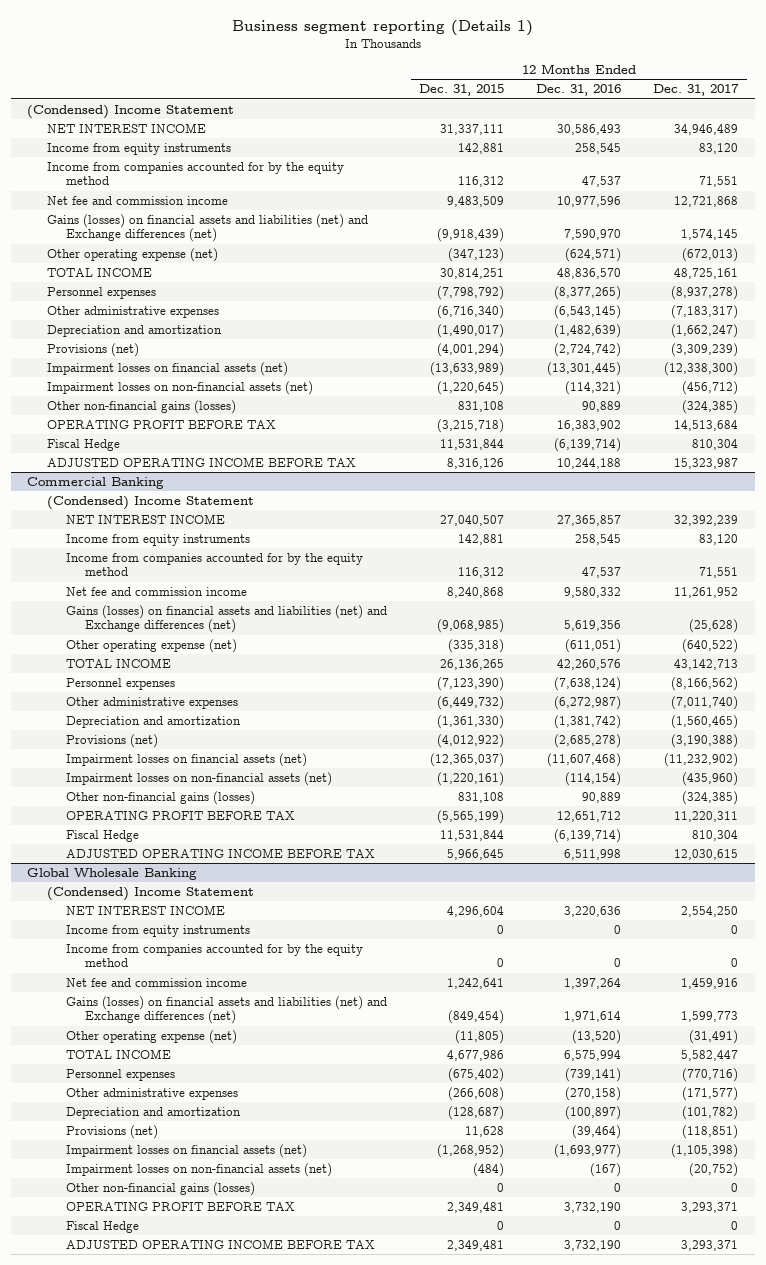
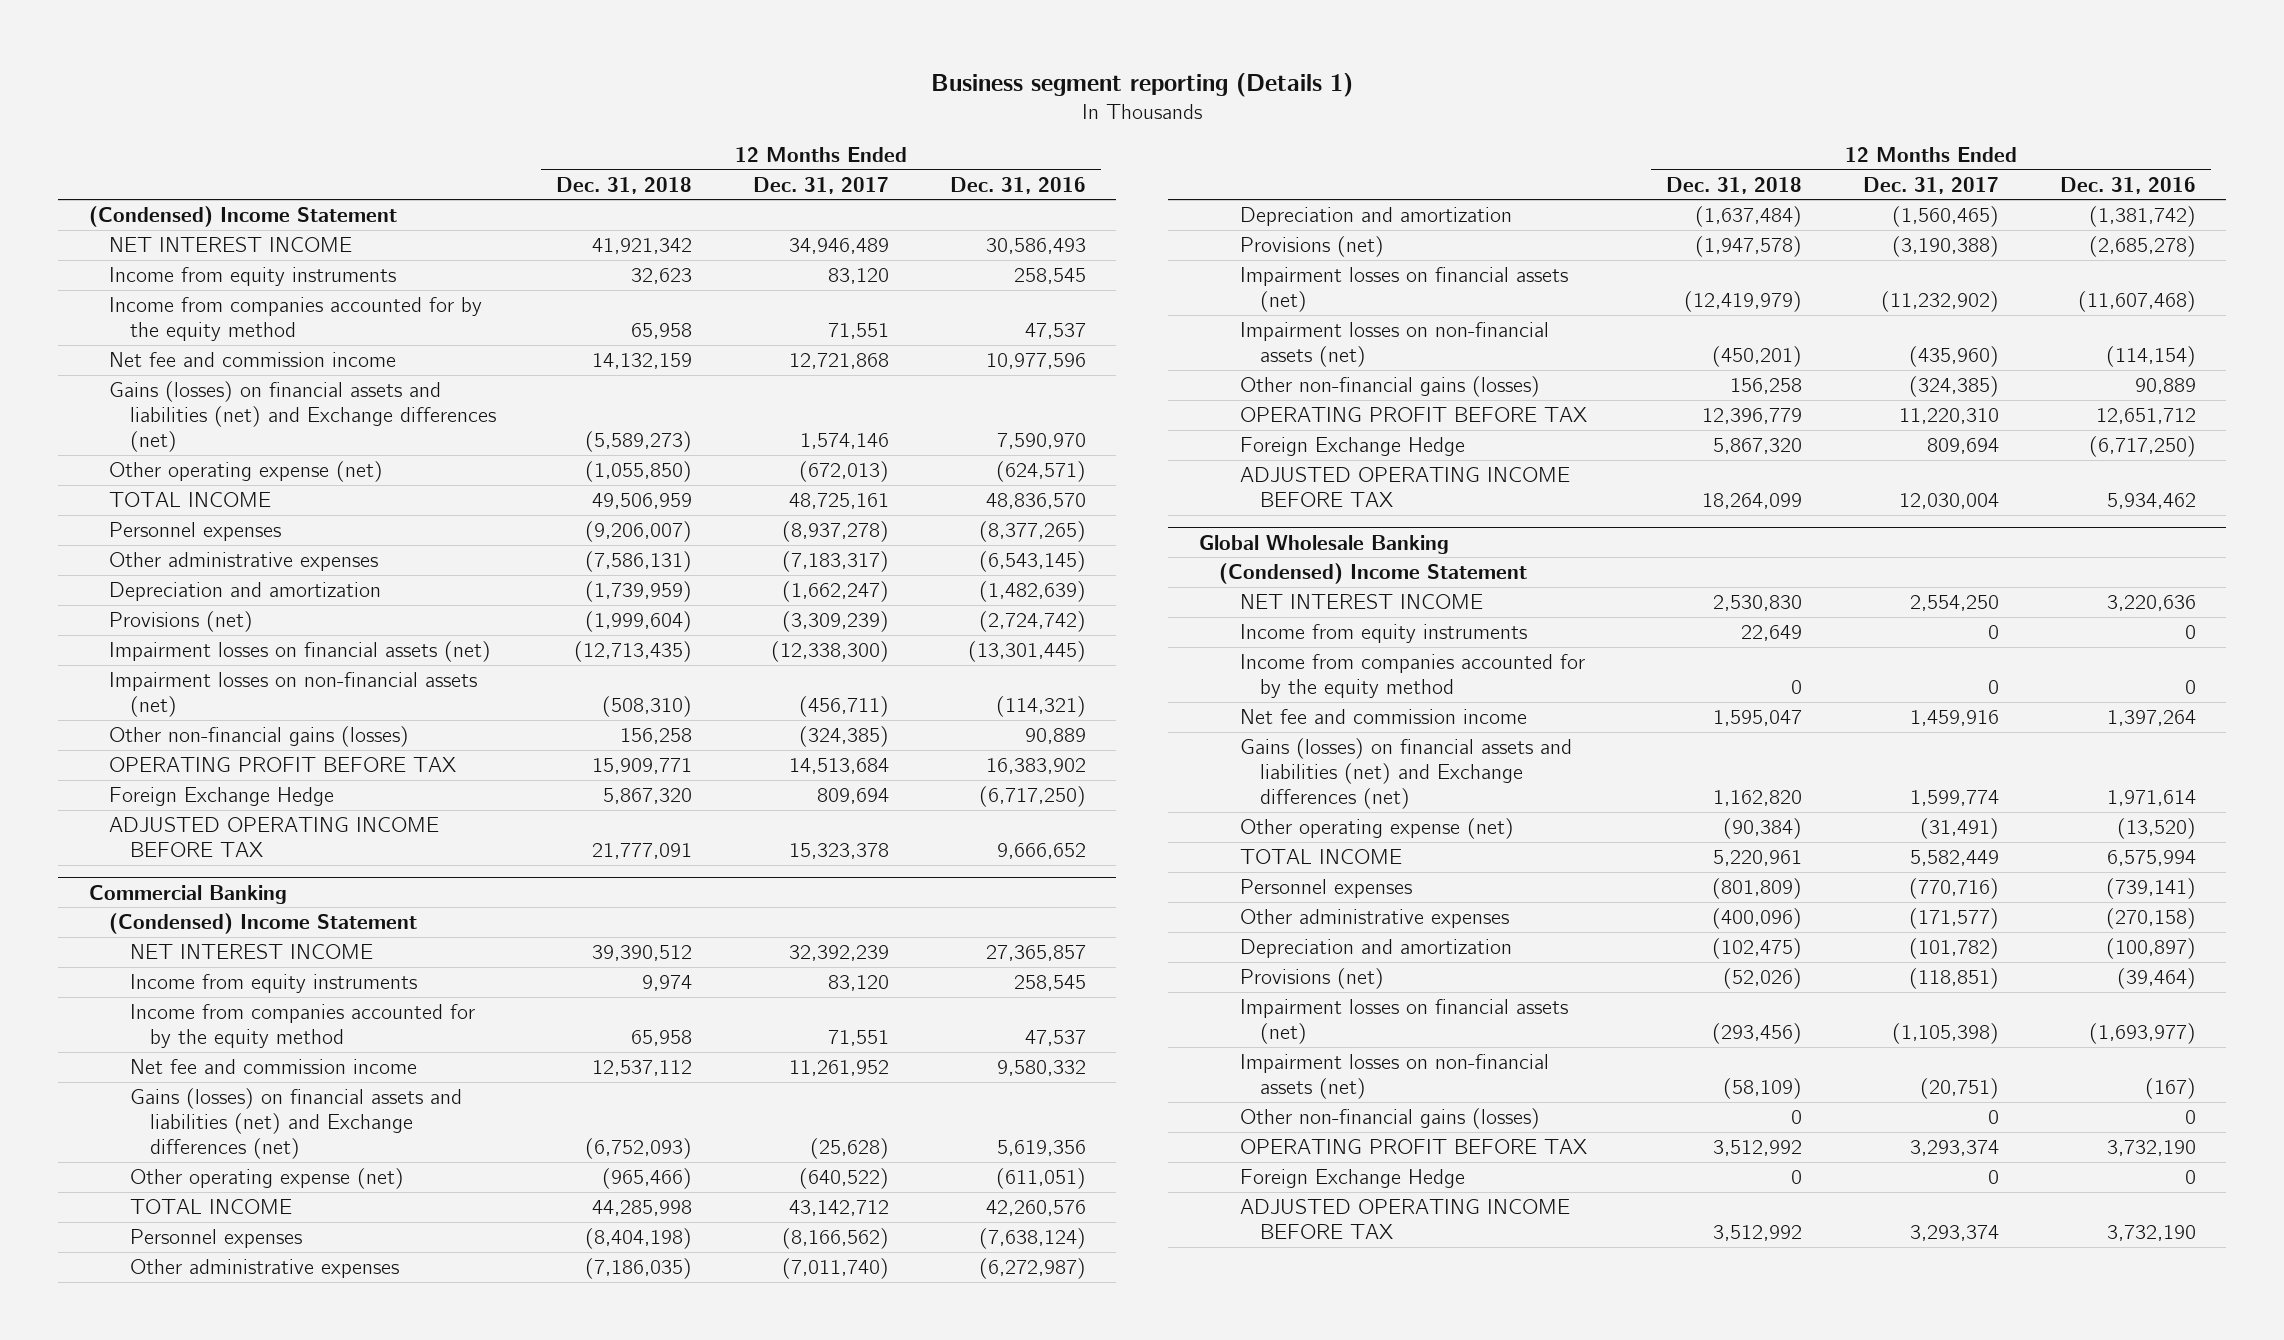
- | 12 Months Ended Dec. 31, 2015 | 12 Months Ended Dec. 31, 2016 | 12 Months Ended Dec. 31, 2017
+ | 12 Months Ended Dec. 31, 2018 | 12 Months Ended Dec. 31, 2017 | 12 Months Ended Dec. 31, 2016
- Gains (losses) on financial assets and liabilities (net) and Exchange differences (net) | (9,918,439) | 7,590,970 | 1,574,145
+ Gains (losses) on financial assets and liabilities (net) and Exchange differences (net) | (5,589,273) | 1,574,146 | 7,590,970
- Impairment losses on non-financial assets (net) | (1,220,645) | (114,321) | (456,712)
+ Impairment losses on non-financial assets (net) | (508,310) | (456,711) | (114,321)
- Fiscal Hedge | 11,531,844 | (6,139,714) | 810,304
- ADJUSTED OPERATING INCOME BEFORE TAX | 8,316,126 | 10,244,188 | 15,323,987
+ Foreign Exchange Hedge | 5,867,320 | 809,694 | (6,717,250)
+ ADJUSTED OPERATING INCOME BEFORE TAX | 21,777,091 | 15,323,378 | 9,666,652
@ Commercial Banking
- TOTAL INCOME | 26,136,265 | 42,260,576 | 43,142,713
+ TOTAL INCOME | 44,285,998 | 43,142,712 | 42,260,576
- OPERATING PROFIT BEFORE TAX | (5,565,199) | 12,651,712 | 11,220,311
- Fiscal Hedge | 11,531,844 | (6,139,714) | 810,304
- ADJUSTED OPERATING INCOME BEFORE TAX | 5,966,645 | 6,511,998 | 12,030,615
+ OPERATING PROFIT BEFORE TAX | 12,396,779 | 11,220,310 | 12,651,712
+ Foreign Exchange Hedge | 5,867,320 | 809,694 | (6,717,250)
+ ADJUSTED OPERATING INCOME BEFORE TAX | 18,264,099 | 12,030,004 | 5,934,462
@ Global Wholesale Banking
- Gains (losses) on financial assets and liabilities (net) and Exchange differences (net) | (849,454) | 1,971,614 | 1,599,773
+ Gains (losses) on financial assets and liabilities (net) and Exchange differences (net) | 1,162,820 | 1,599,774 | 1,971,614
- TOTAL INCOME | 4,677,986 | 6,575,994 | 5,582,447
+ TOTAL INCOME | 5,220,961 | 5,582,449 | 6,575,994
- Impairment losses on non-financial assets (net) | (484) | (167) | (20,752)
+ Impairment losses on non-financial assets (net) | (58,109) | (20,751) | (167)
- OPERATING PROFIT BEFORE TAX | 2,349,481 | 3,732,190 | 3,293,371
- Fiscal Hedge | 0 | 0 | 0
- ADJUSTED OPERATING INCOME BEFORE TAX | 2,349,481 | 3,732,190 | 3,293,371
+ OPERATING PROFIT BEFORE TAX | 3,512,992 | 3,293,374 | 3,732,190
+ Foreign Exchange Hedge | 0 | 0 | 0
+ ADJUSTED OPERATING INCOME BEFORE TAX | 3,512,992 | 3,293,374 | 3,732,190

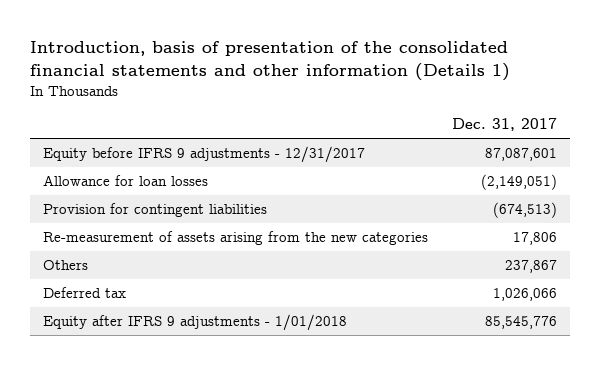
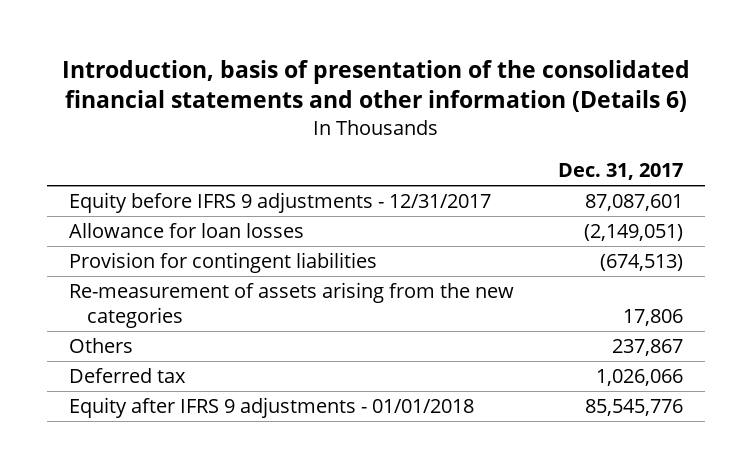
- Introduction, basis of presentation of the consolidated financial statements and other information (Details 1)
+ Introduction, basis of presentation of the consolidated financial statements and other information (Details 6)
- Equity after IFRS 9 adjustments - 1/01/2018 | 85,545,776
+ Equity after IFRS 9 adjustments - 01/01/2018 | 85,545,776

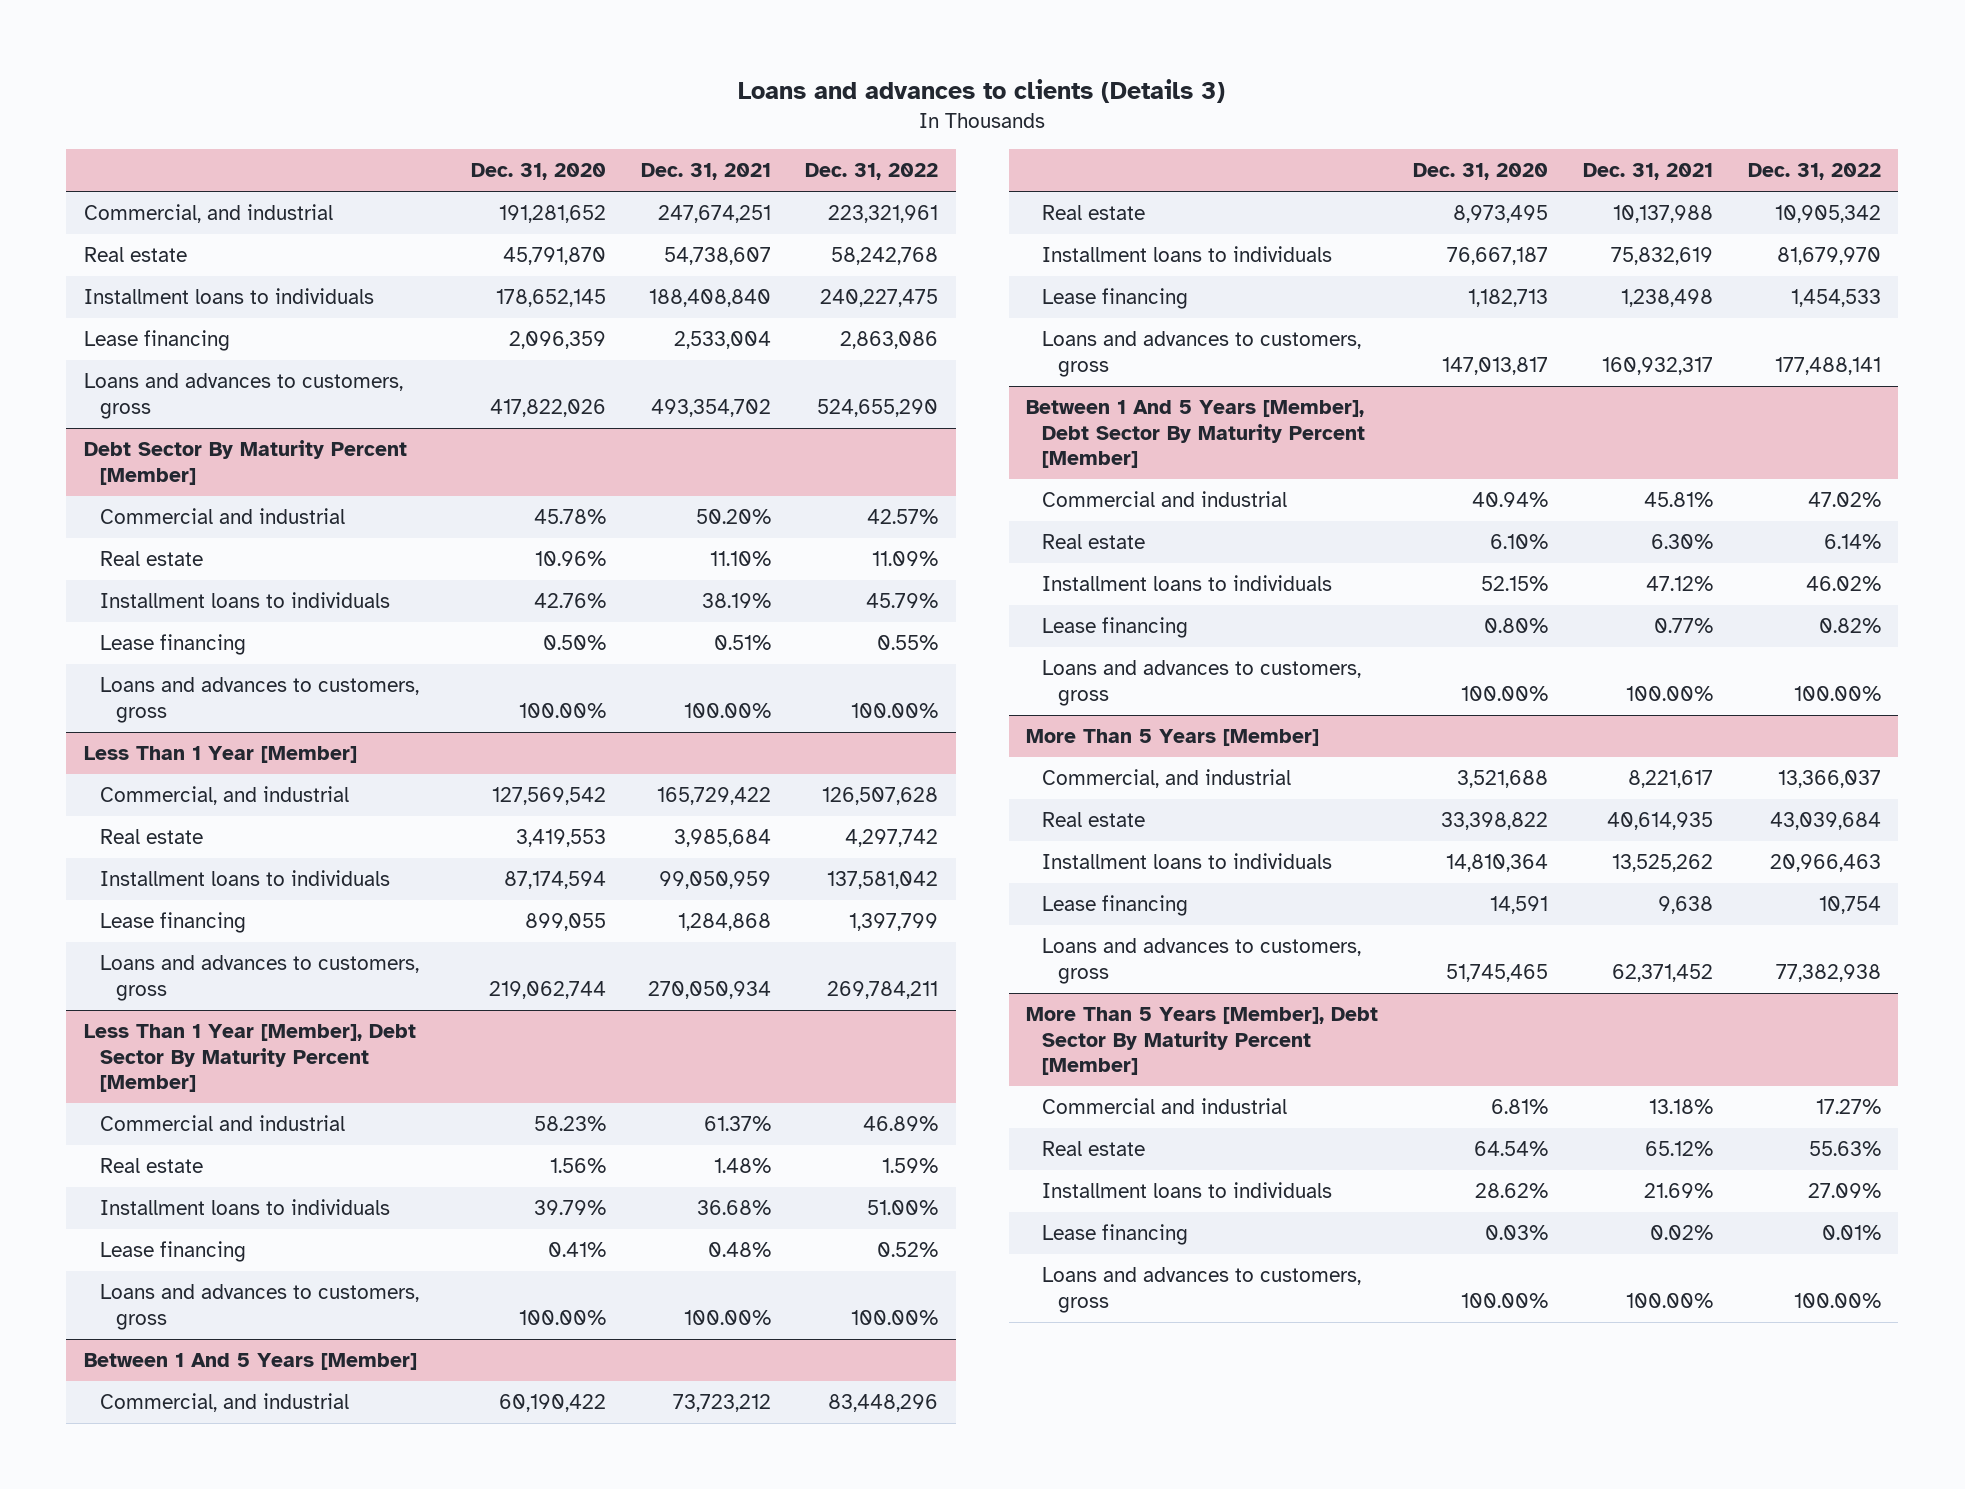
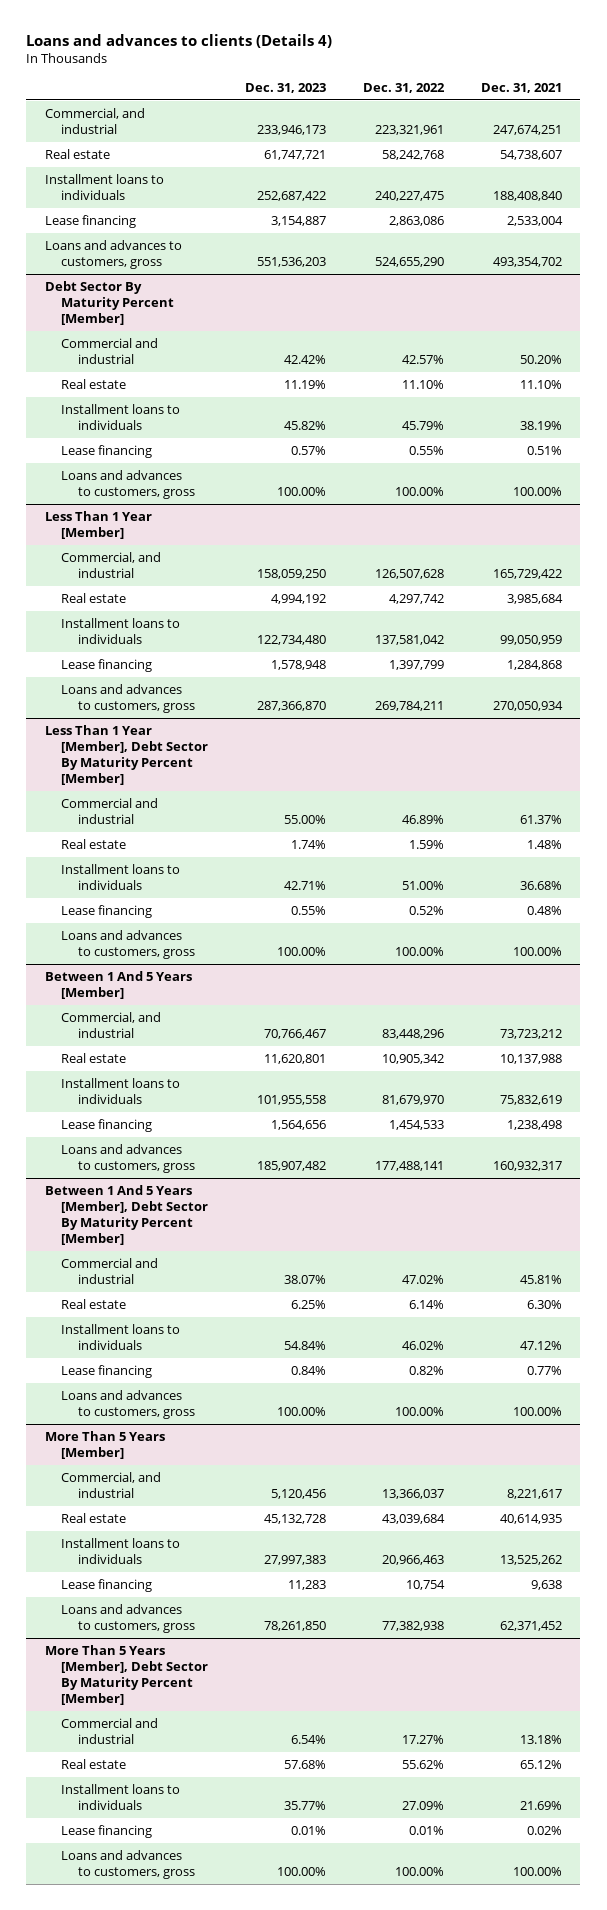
- Loans and advances to clients (Details 3)
+ Loans and advances to clients (Details 4)
- | Dec. 31, 2020 | Dec. 31, 2021 | Dec. 31, 2022
+ | Dec. 31, 2023 | Dec. 31, 2022 | Dec. 31, 2021
@ Debt Sector By Maturity Percent [Member]
- Real estate | 10.96% | 11.10% | 11.09%
+ Real estate | 11.19% | 11.10% | 11.10%
@ More Than 5 Years [Member], Debt Sector By Maturity Percent [Member]
- Real estate | 64.54% | 65.12% | 55.63%
+ Real estate | 57.68% | 55.62% | 65.12%

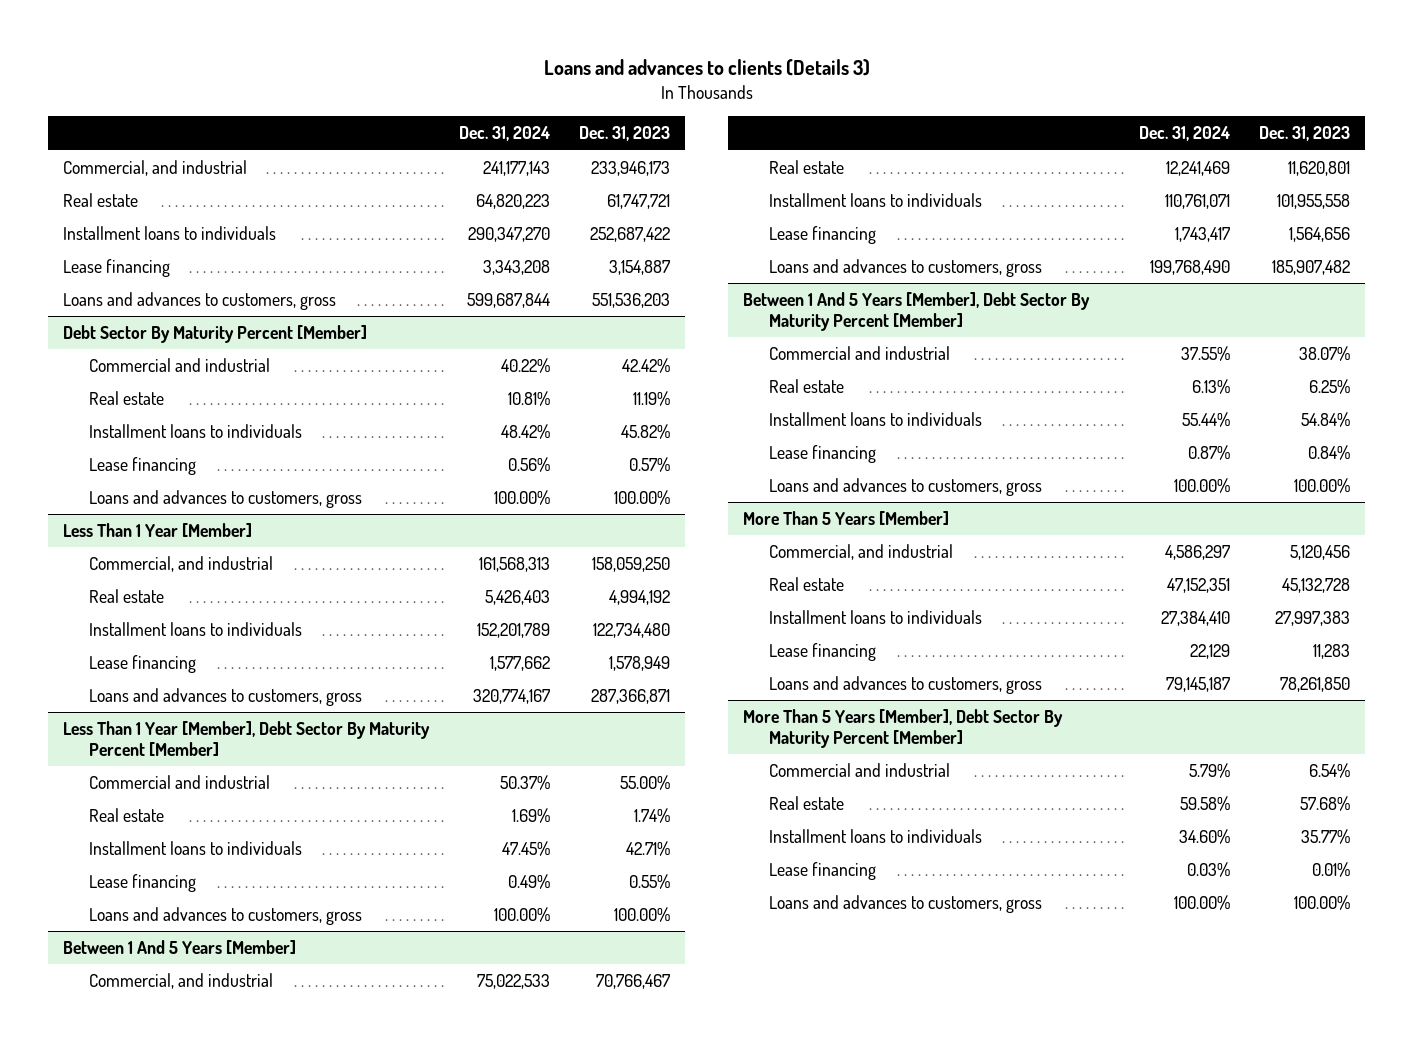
- Loans and advances to clients (Details 4)
+ Loans and advances to clients (Details 3)
- | Dec. 31, 2023 | Dec. 31, 2022 | Dec. 31, 2021
+ | Dec. 31, 2024 | Dec. 31, 2023
@ Less Than 1 Year [Member]
- Lease financing | 1,578,948 | 1,397,799 | 1,284,868
- Loans and advances to customers, gross | 287,366,870 | 269,784,211 | 270,050,934
+ Lease financing | 1,577,662 | 1,578,949
+ Loans and advances to customers, gross | 320,774,167 | 287,366,871

